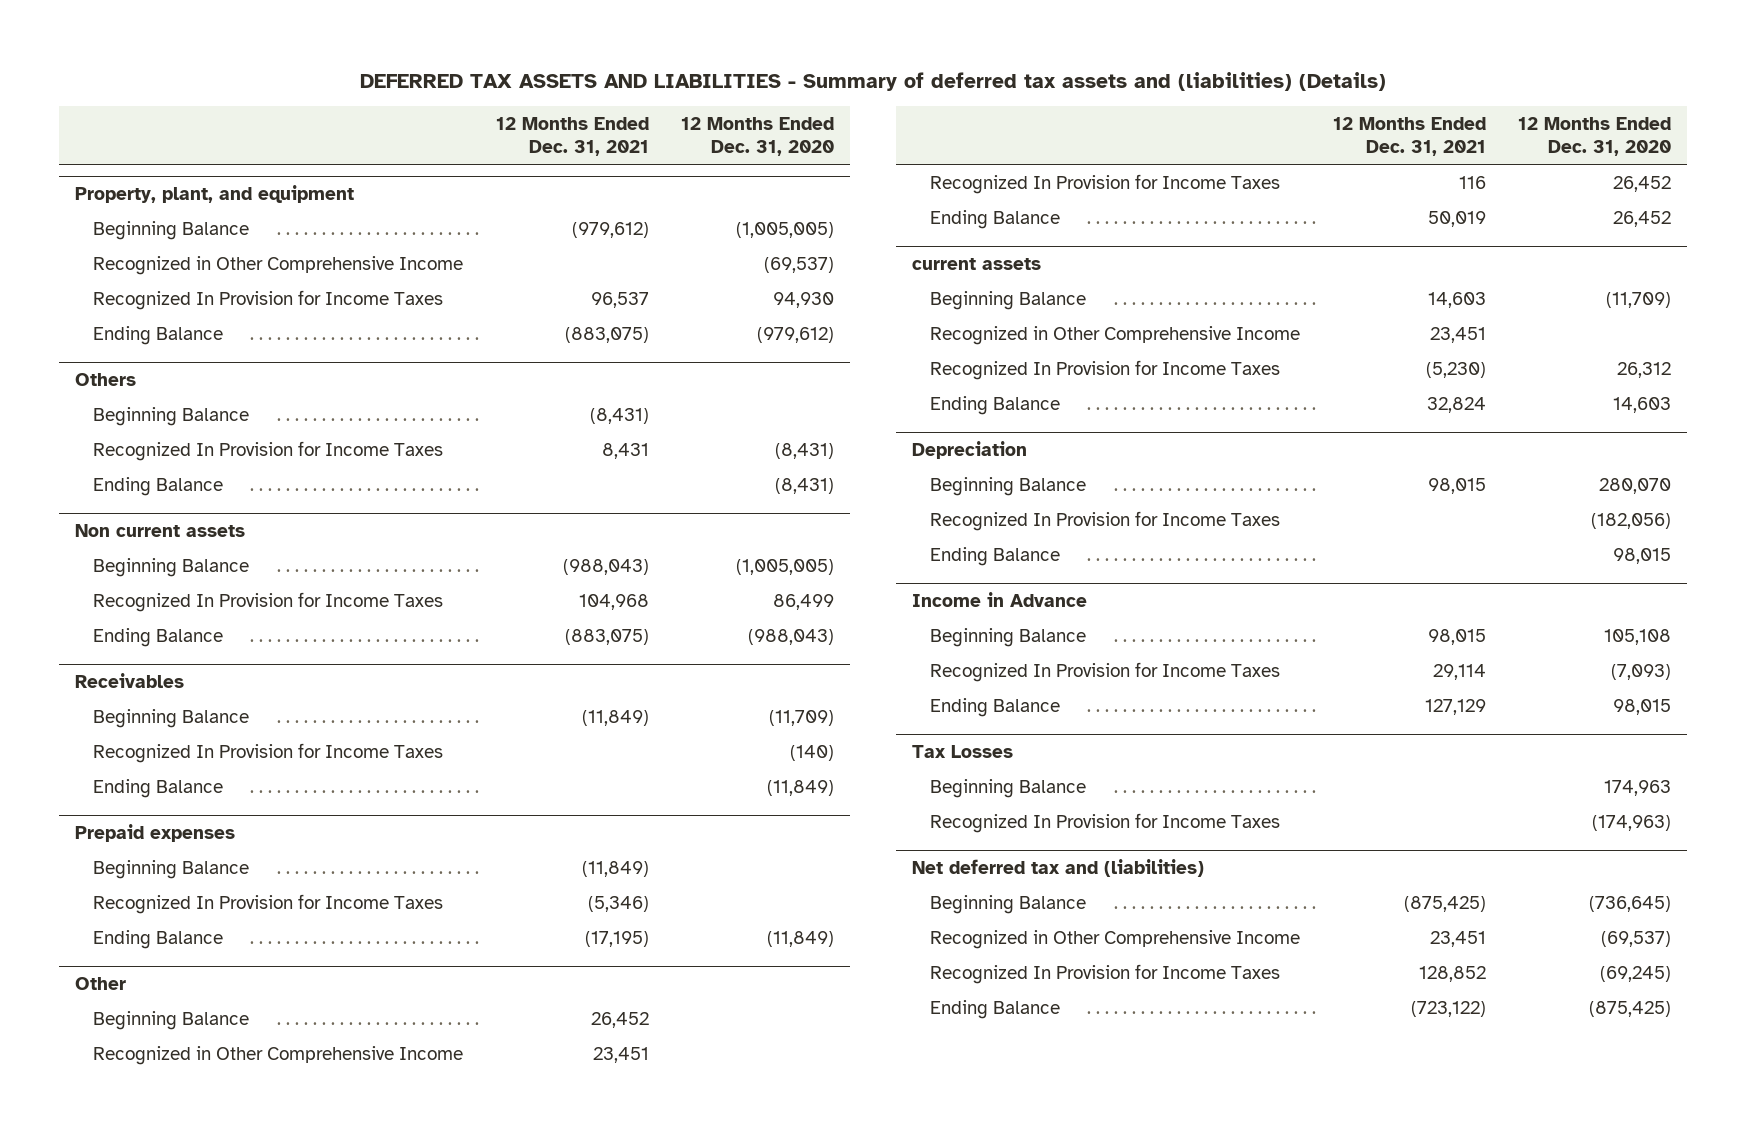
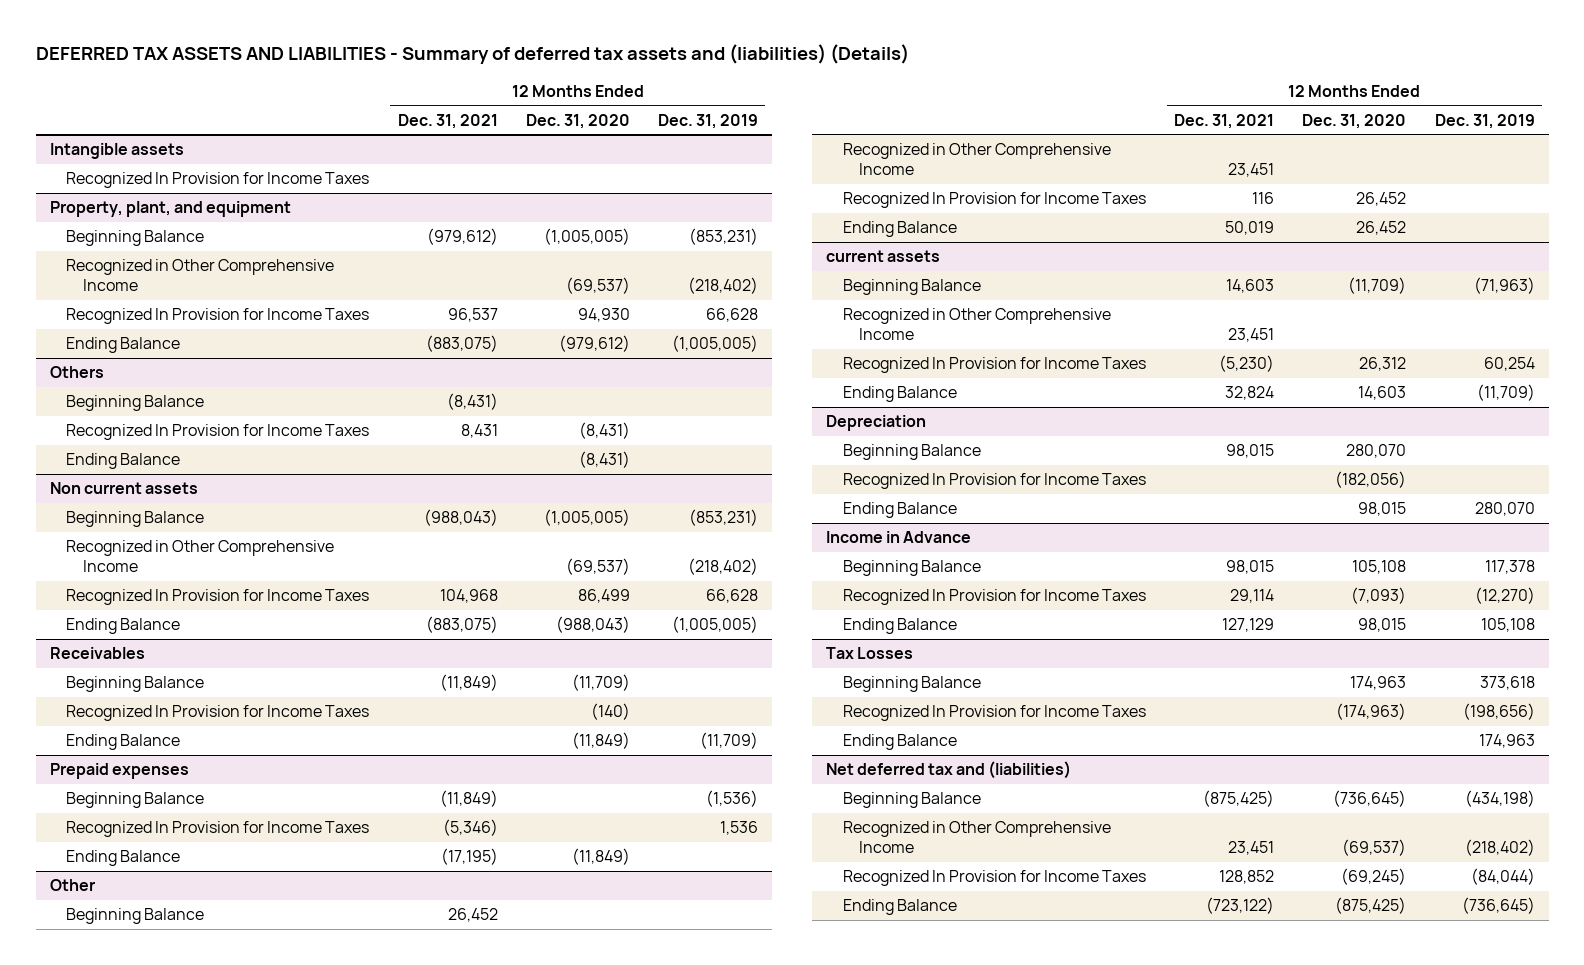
- | 12 Months Ended Dec. 31, 2021 | 12 Months Ended Dec. 31, 2020
+ | 12 Months Ended Dec. 31, 2021 | 12 Months Ended Dec. 31, 2020 | 12 Months Ended Dec. 31, 2019
+ Intangible assets
+ Recognized In Provision for Income Taxes
@ Non current assets
+ Recognized in Other Comprehensive Income | | (69,537) | (218,402)
@ Tax Losses
+ Ending Balance | | | 174,963

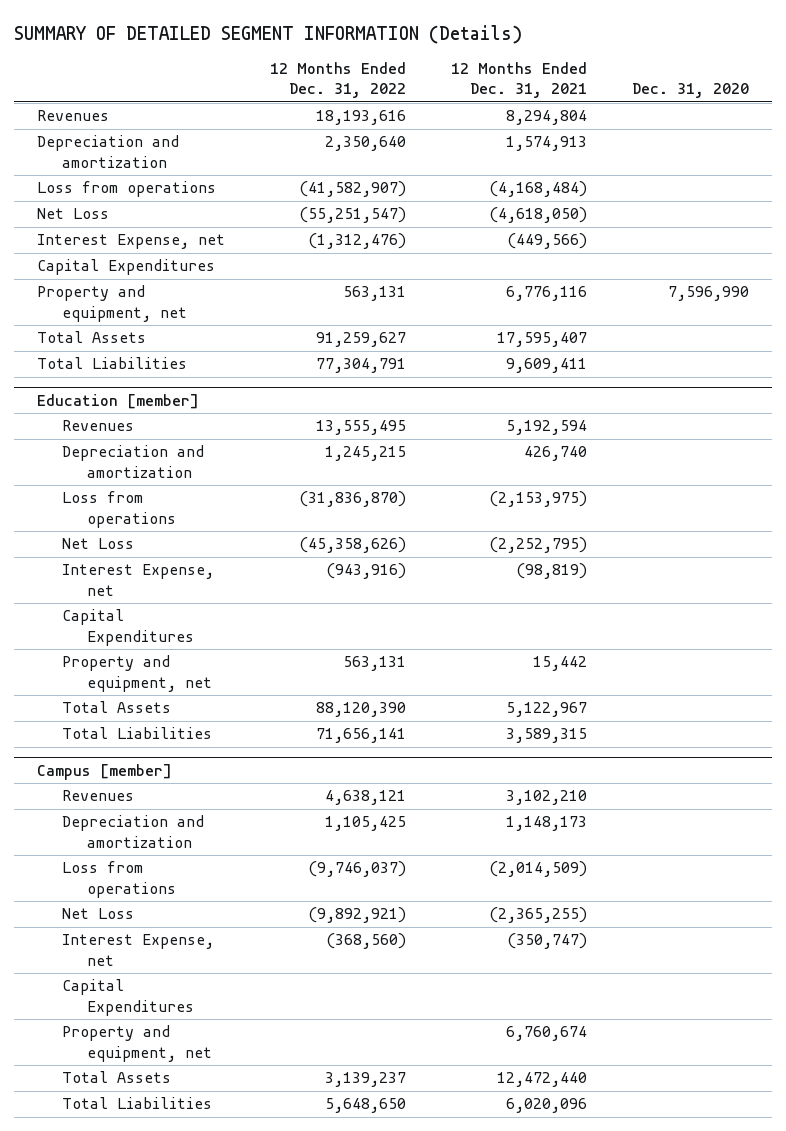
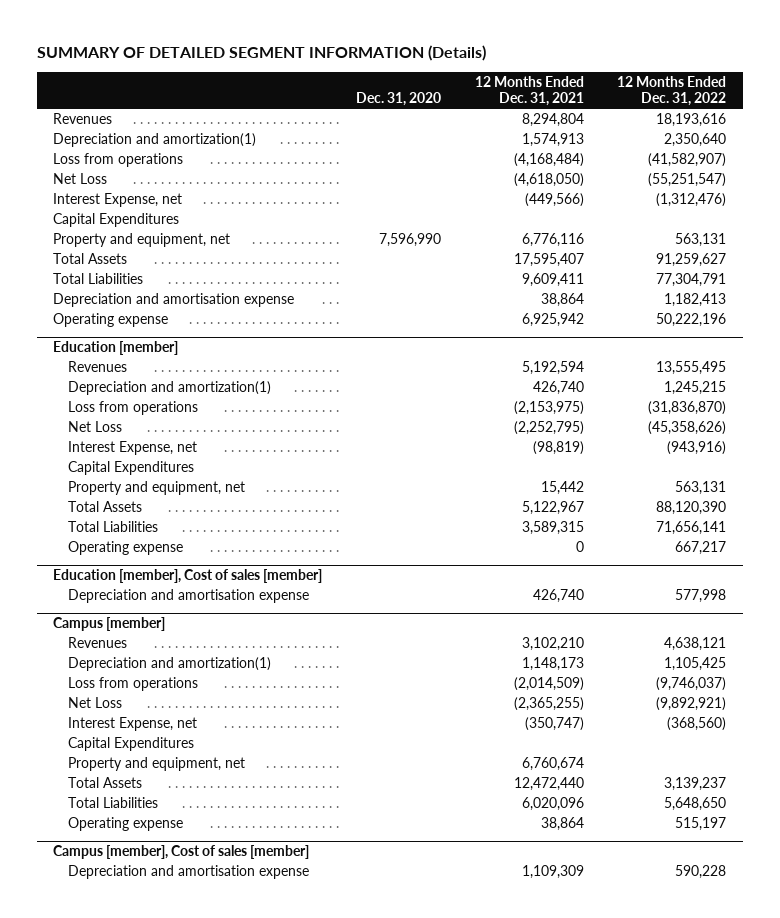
- | 12 Months Ended Dec. 31, 2022 | 12 Months Ended Dec. 31, 2021 | Dec. 31, 2020
+ | Dec. 31, 2020 | 12 Months Ended Dec. 31, 2021 | 12 Months Ended Dec. 31, 2022
- Depreciation and amortization | 2,350,640 | 1,574,913 |
+ Depreciation and amortization(1) | | 1,574,913 | 2,350,640
+ Depreciation and amortisation expense | | 38,864 | 1,182,413
+ Operating expense | | 6,925,942 | 50,222,196
@ Education [member]
- Depreciation and amortization | 1,245,215 | 426,740 |
+ Depreciation and amortization(1) | | 426,740 | 1,245,215
+ Operating expense | | 0 | 667,217
+ Education [member], Cost of sales [member]
+ Depreciation and amortisation expense | | 426,740 | 577,998
@ Campus [member]
- Depreciation and amortization | 1,105,425 | 1,148,173 |
+ Depreciation and amortization(1) | | 1,148,173 | 1,105,425
+ Operating expense | | 38,864 | 515,197
+ Campus [member], Cost of sales [member]
+ Depreciation and amortisation expense | | 1,109,309 | 590,228

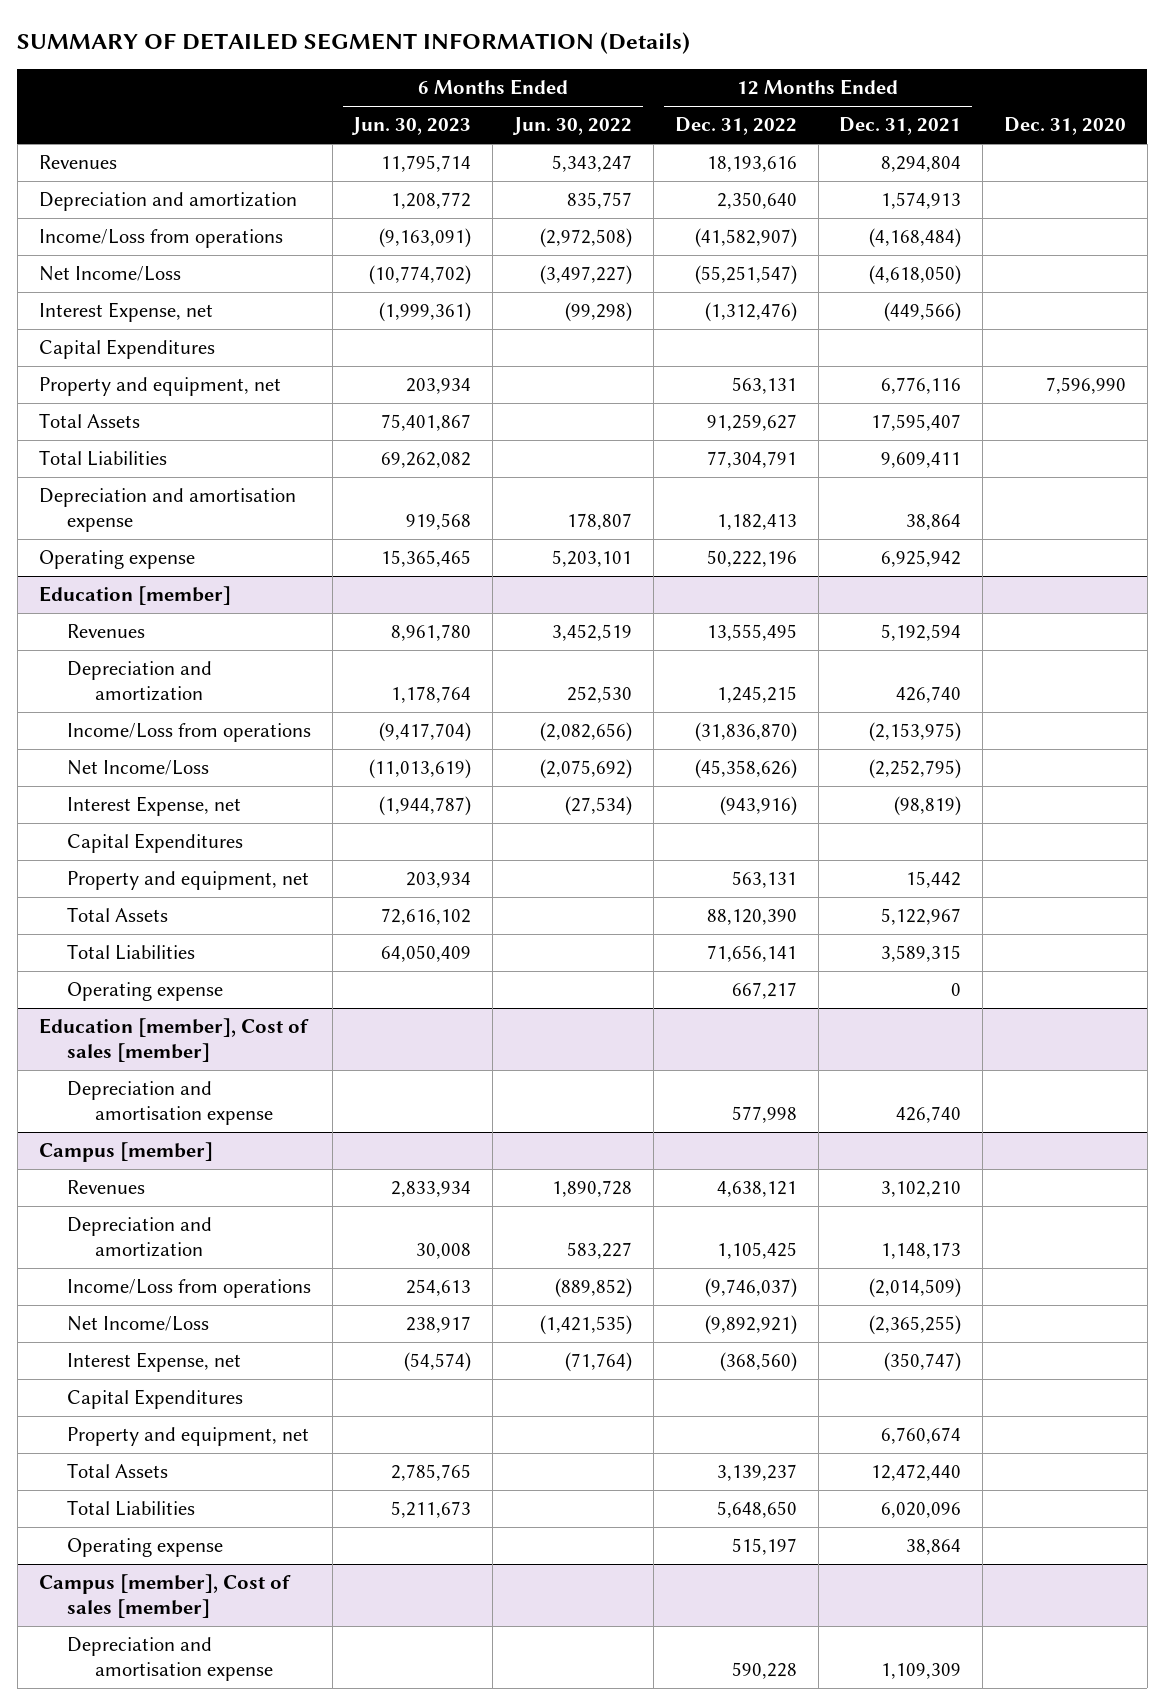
- | Dec. 31, 2020 | 12 Months Ended Dec. 31, 2021 | 12 Months Ended Dec. 31, 2022
+ | 6 Months Ended Jun. 30, 2023 | 6 Months Ended Jun. 30, 2022 | 12 Months Ended Dec. 31, 2022 | 12 Months Ended Dec. 31, 2021 | Dec. 31, 2020
- Depreciation and amortization(1) | | 1,574,913 | 2,350,640
- Loss from operations | | (4,168,484) | (41,582,907)
- Net Loss | | (4,618,050) | (55,251,547)
+ Depreciation and amortization | 1,208,772 | 835,757 | 2,350,640 | 1,574,913 |
+ Income/Loss from operations | (9,163,091) | (2,972,508) | (41,582,907) | (4,168,484) |
+ Net Income/Loss | (10,774,702) | (3,497,227) | (55,251,547) | (4,618,050) |
@ Education [member]
- Depreciation and amortization(1) | | 426,740 | 1,245,215
- Loss from operations | | (2,153,975) | (31,836,870)
- Net Loss | | (2,252,795) | (45,358,626)
+ Depreciation and amortization | 1,178,764 | 252,530 | 1,245,215 | 426,740 |
+ Income/Loss from operations | (9,417,704) | (2,082,656) | (31,836,870) | (2,153,975) |
+ Net Income/Loss | (11,013,619) | (2,075,692) | (45,358,626) | (2,252,795) |
@ Campus [member]
- Depreciation and amortization(1) | | 1,148,173 | 1,105,425
- Loss from operations | | (2,014,509) | (9,746,037)
- Net Loss | | (2,365,255) | (9,892,921)
+ Depreciation and amortization | 30,008 | 583,227 | 1,105,425 | 1,148,173 |
+ Income/Loss from operations | 254,613 | (889,852) | (9,746,037) | (2,014,509) |
+ Net Income/Loss | 238,917 | (1,421,535) | (9,892,921) | (2,365,255) |

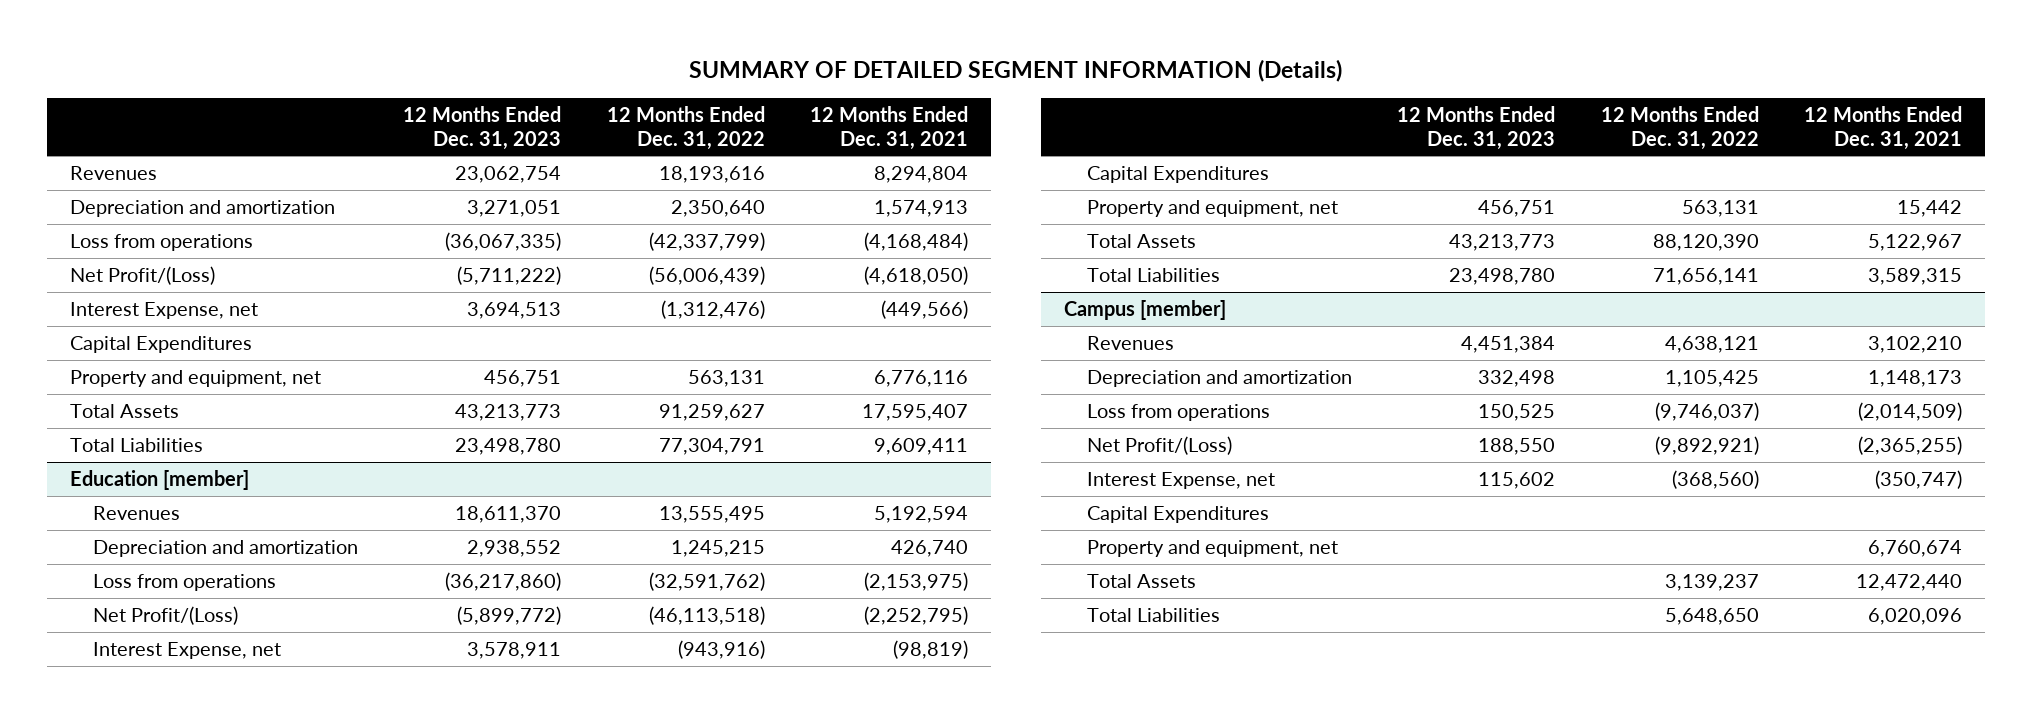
- | 6 Months Ended Jun. 30, 2023 | 6 Months Ended Jun. 30, 2022 | 12 Months Ended Dec. 31, 2022 | 12 Months Ended Dec. 31, 2021 | Dec. 31, 2020
+ | 12 Months Ended Dec. 31, 2023 | 12 Months Ended Dec. 31, 2022 | 12 Months Ended Dec. 31, 2021
- Income/Loss from operations | (9,163,091) | (2,972,508) | (41,582,907) | (4,168,484) |
- Net Income/Loss | (10,774,702) | (3,497,227) | (55,251,547) | (4,618,050) |
+ Loss from operations | (36,067,335) | (42,337,799) | (4,168,484)
+ Net Profit/(Loss) | (5,711,222) | (56,006,439) | (4,618,050)
- Depreciation and amortisation expense | 919,568 | 178,807 | 1,182,413 | 38,864 |
- Operating expense | 15,365,465 | 5,203,101 | 50,222,196 | 6,925,942 |
@ Education [member]
- Income/Loss from operations | (9,417,704) | (2,082,656) | (31,836,870) | (2,153,975) |
- Net Income/Loss | (11,013,619) | (2,075,692) | (45,358,626) | (2,252,795) |
+ Loss from operations | (36,217,860) | (32,591,762) | (2,153,975)
+ Net Profit/(Loss) | (5,899,772) | (46,113,518) | (2,252,795)
- Operating expense | | | 667,217 | 0 |
- Education [member], Cost of sales [member]
- Depreciation and amortisation expense | | | 577,998 | 426,740 |
@ Campus [member]
- Income/Loss from operations | 254,613 | (889,852) | (9,746,037) | (2,014,509) |
- Net Income/Loss | 238,917 | (1,421,535) | (9,892,921) | (2,365,255) |
+ Loss from operations | 150,525 | (9,746,037) | (2,014,509)
+ Net Profit/(Loss) | 188,550 | (9,892,921) | (2,365,255)
- Operating expense | | | 515,197 | 38,864 |
- Campus [member], Cost of sales [member]
- Depreciation and amortisation expense | | | 590,228 | 1,109,309 |

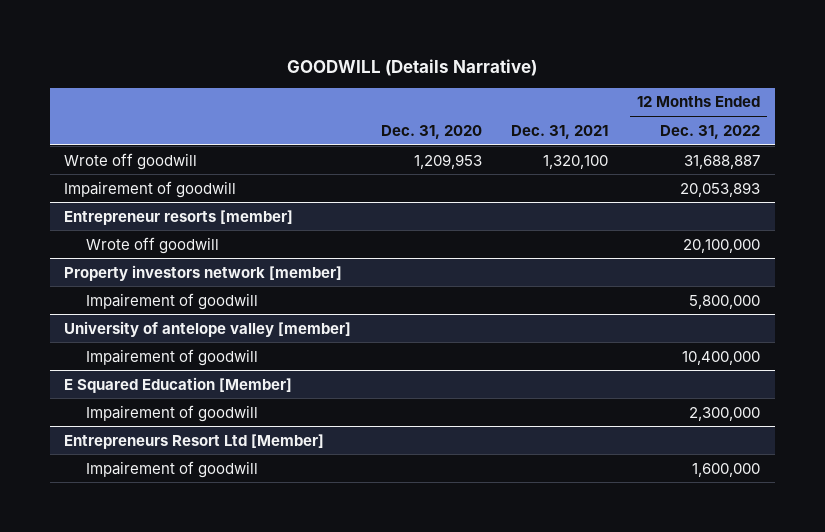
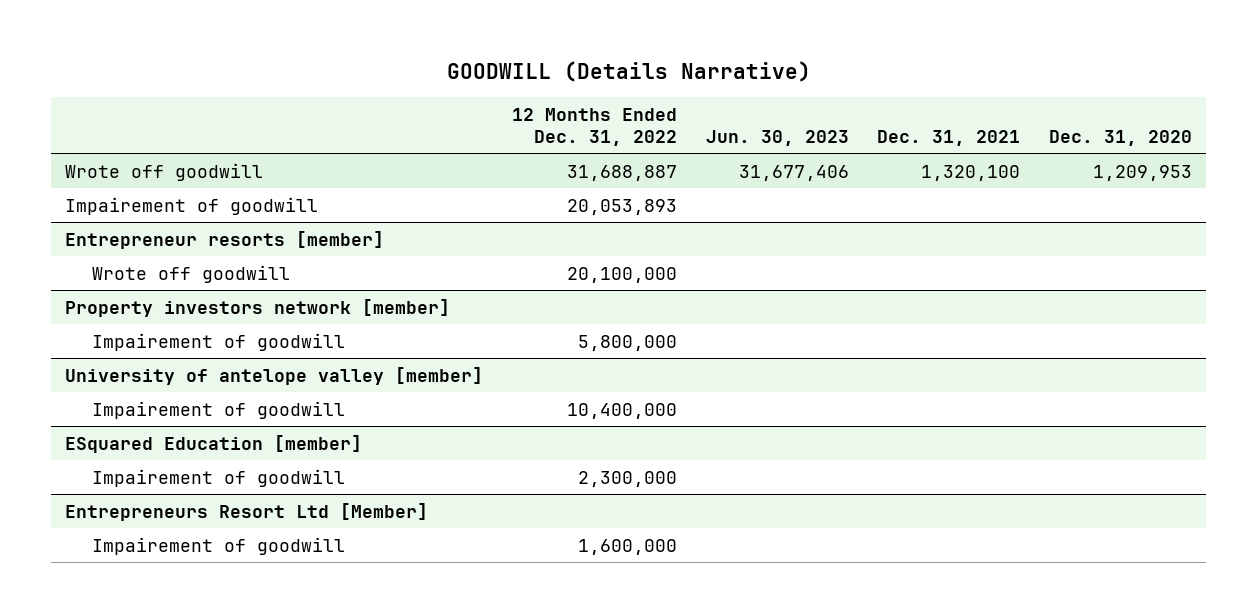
- | Dec. 31, 2020 | Dec. 31, 2021 | 12 Months Ended Dec. 31, 2022
+ | 12 Months Ended Dec. 31, 2022 | Jun. 30, 2023 | Dec. 31, 2021 | Dec. 31, 2020
- E Squared Education [Member]
+ ESquared Education [member]

